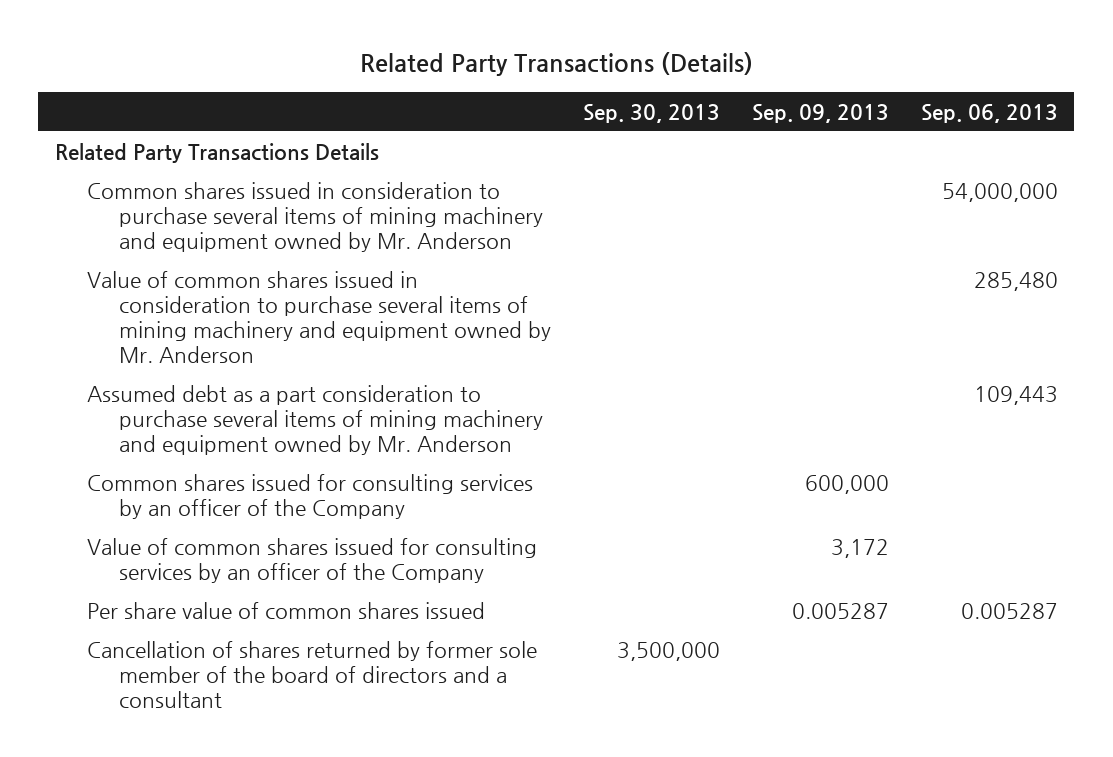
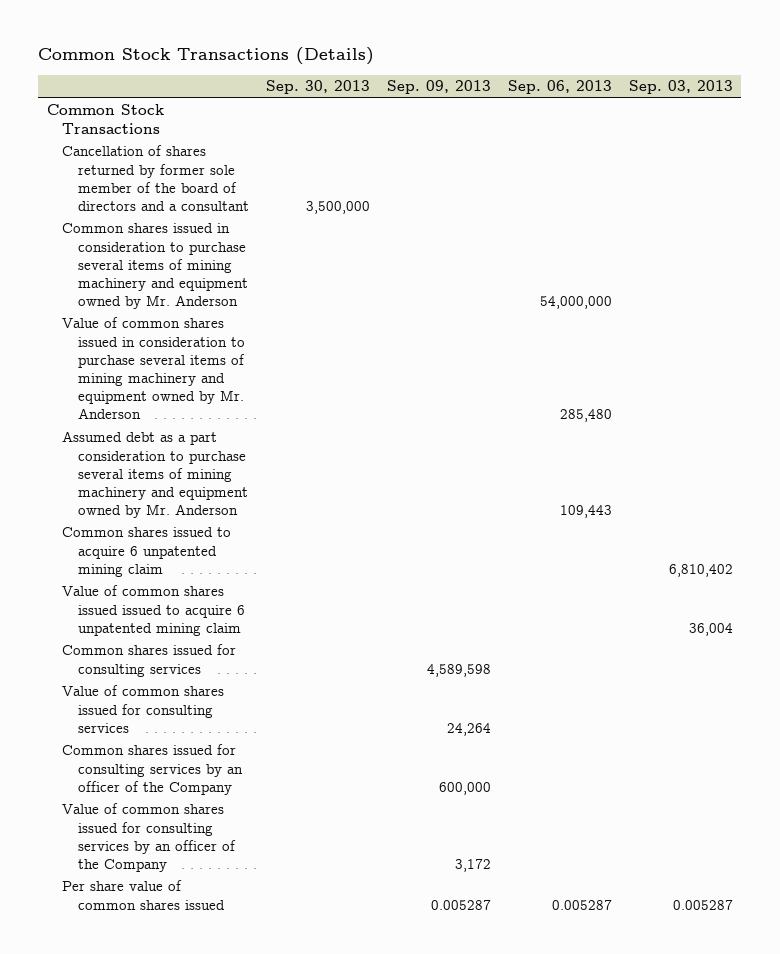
- Related Party Transactions (Details)
+ Common Stock Transactions (Details)
- | Sep. 30, 2013 | Sep. 09, 2013 | Sep. 06, 2013
+ | Sep. 30, 2013 | Sep. 09, 2013 | Sep. 06, 2013 | Sep. 03, 2013
- Related Party Transactions Details
+ Common Stock Transactions
moved up: Cancellation of shares returned by former sole member of the board of directors and a consultant | 3,500,000 | | |
+ Common shares issued to acquire 6 unpatented mining claim | | | | 6,810,402
+ Value of common shares issued issued to acquire 6 unpatented mining claim | | | | 36,004
+ Common shares issued for consulting services | | 4,589,598 | |
+ Value of common shares issued for consulting services | | 24,264 | |

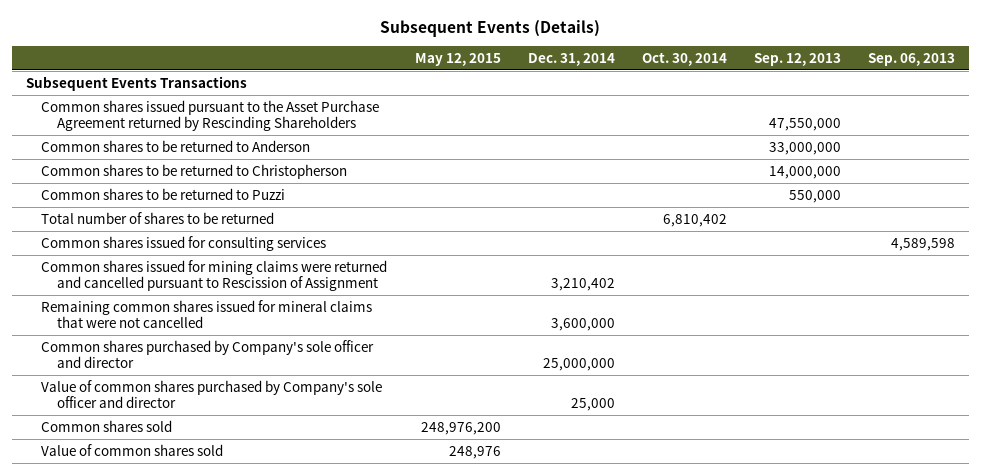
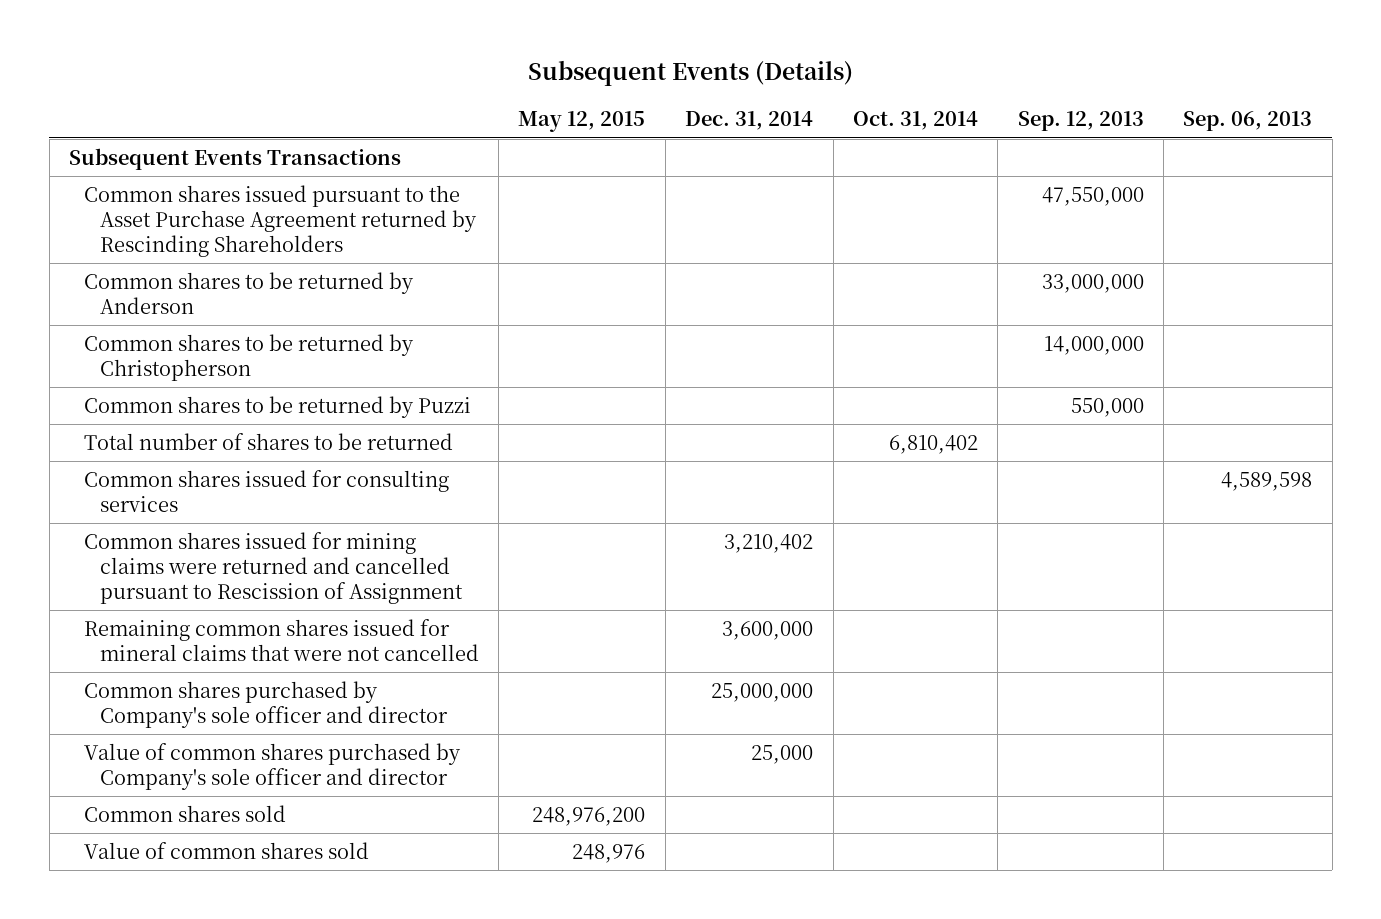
- | May 12, 2015 | Dec. 31, 2014 | Oct. 30, 2014 | Sep. 12, 2013 | Sep. 06, 2013
+ | May 12, 2015 | Dec. 31, 2014 | Oct. 31, 2014 | Sep. 12, 2013 | Sep. 06, 2013
- Common shares to be returned to Anderson | | | | 33,000,000 |
- Common shares to be returned to Christopherson | | | | 14,000,000 |
- Common shares to be returned to Puzzi | | | | 550,000 |
+ Common shares to be returned by Anderson | | | | 33,000,000 |
+ Common shares to be returned by Christopherson | | | | 14,000,000 |
+ Common shares to be returned by Puzzi | | | | 550,000 |

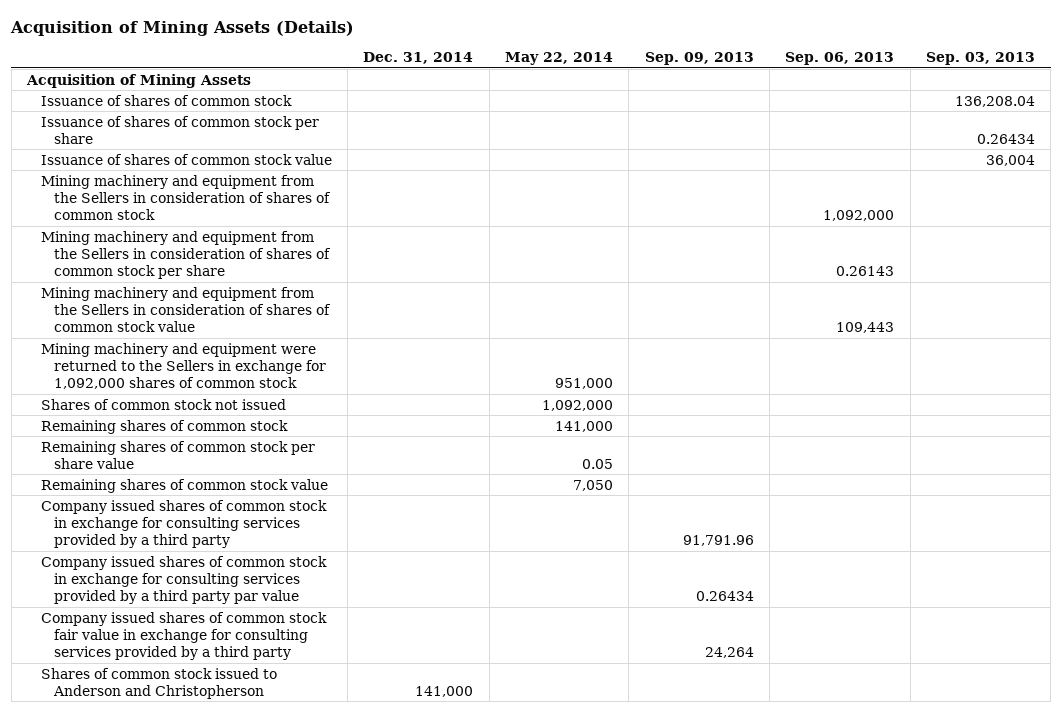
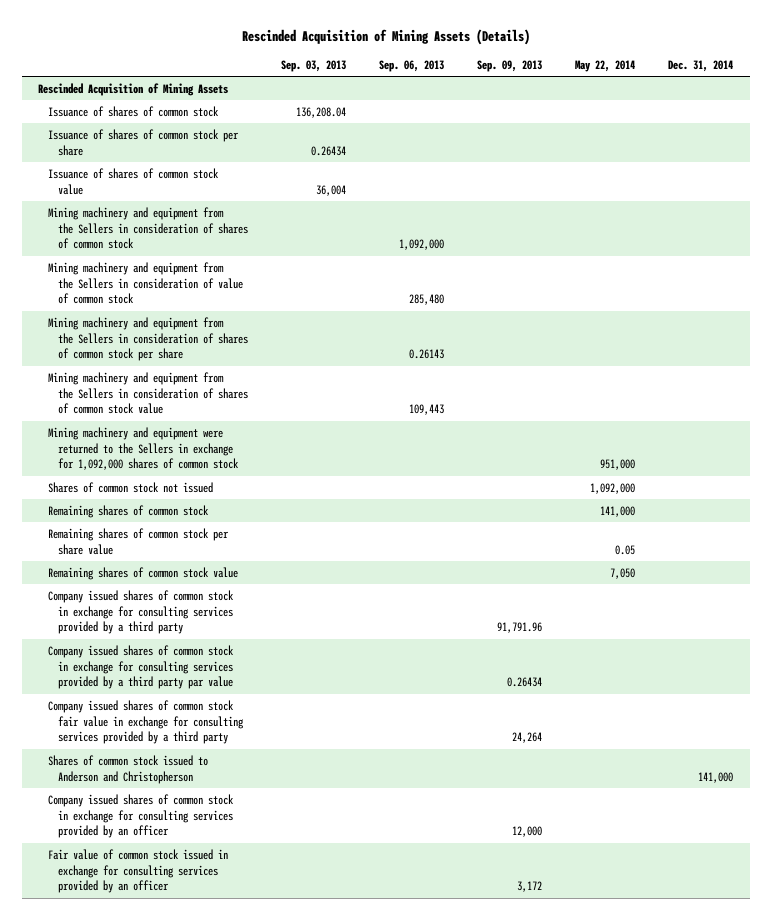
- Acquisition of Mining Assets (Details)
+ Rescinded Acquisition of Mining Assets (Details)
- | Dec. 31, 2014 | May 22, 2014 | Sep. 09, 2013 | Sep. 06, 2013 | Sep. 03, 2013
+ | Sep. 03, 2013 | Sep. 06, 2013 | Sep. 09, 2013 | May 22, 2014 | Dec. 31, 2014
- Acquisition of Mining Assets
+ Rescinded Acquisition of Mining Assets
+ Mining machinery and equipment from the Sellers in consideration of value of common stock | | 285,480 | | |
+ Company issued shares of common stock in exchange for consulting services provided by an officer | | | 12,000 | |
+ Fair value of common stock issued in exchange for consulting services provided by an officer | | | 3,172 | |

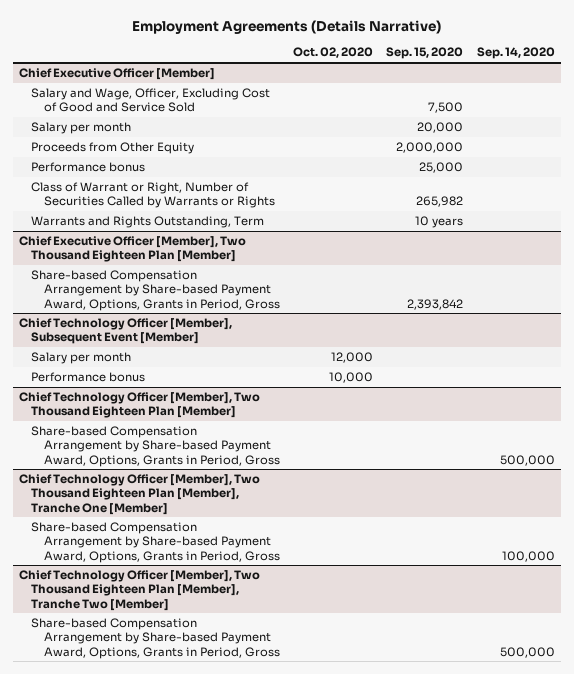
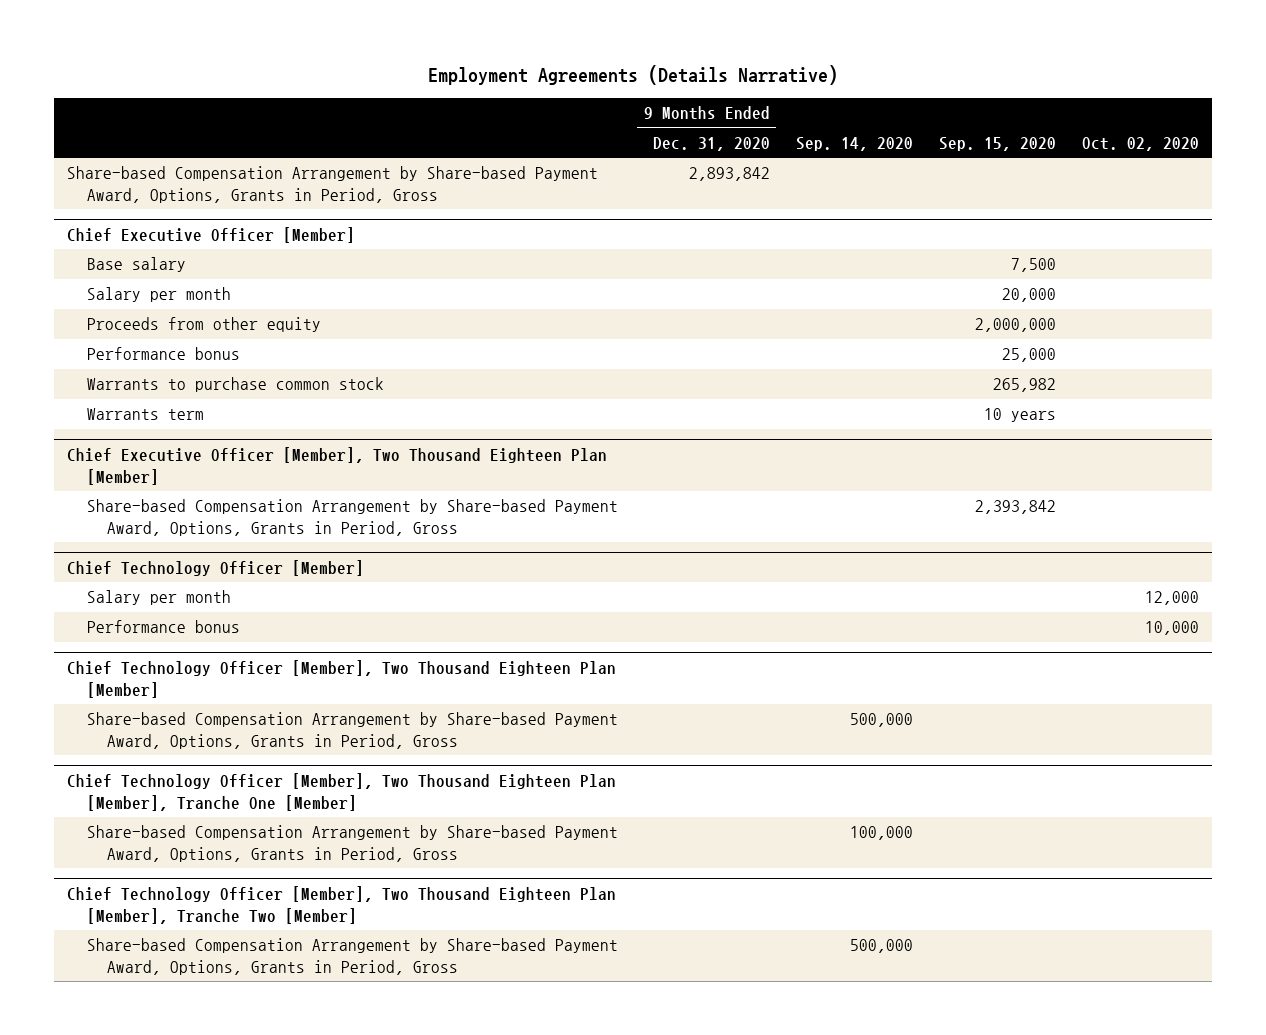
- | Oct. 02, 2020 | Sep. 15, 2020 | Sep. 14, 2020
+ | 9 Months Ended Dec. 31, 2020 | Sep. 14, 2020 | Sep. 15, 2020 | Oct. 02, 2020
+ Share-based Compensation Arrangement by Share-based Payment Award, Options, Grants in Period, Gross | 2,893,842 | | |
@ Chief Executive Officer [Member]
- Salary and Wage, Officer, Excluding Cost of Good and Service Sold | | 7,500 |
+ Base salary | | | 7,500 |
- Proceeds from Other Equity | | 2,000,000 |
+ Proceeds from other equity | | | 2,000,000 |
- Class of Warrant or Right, Number of Securities Called by Warrants or Rights | | 265,982 |
- Warrants and Rights Outstanding, Term | | 10 years |
+ Warrants to purchase common stock | | | 265,982 |
+ Warrants term | | | 10 years |
- Chief Technology Officer [Member], Subsequent Event [Member]
+ Chief Technology Officer [Member]

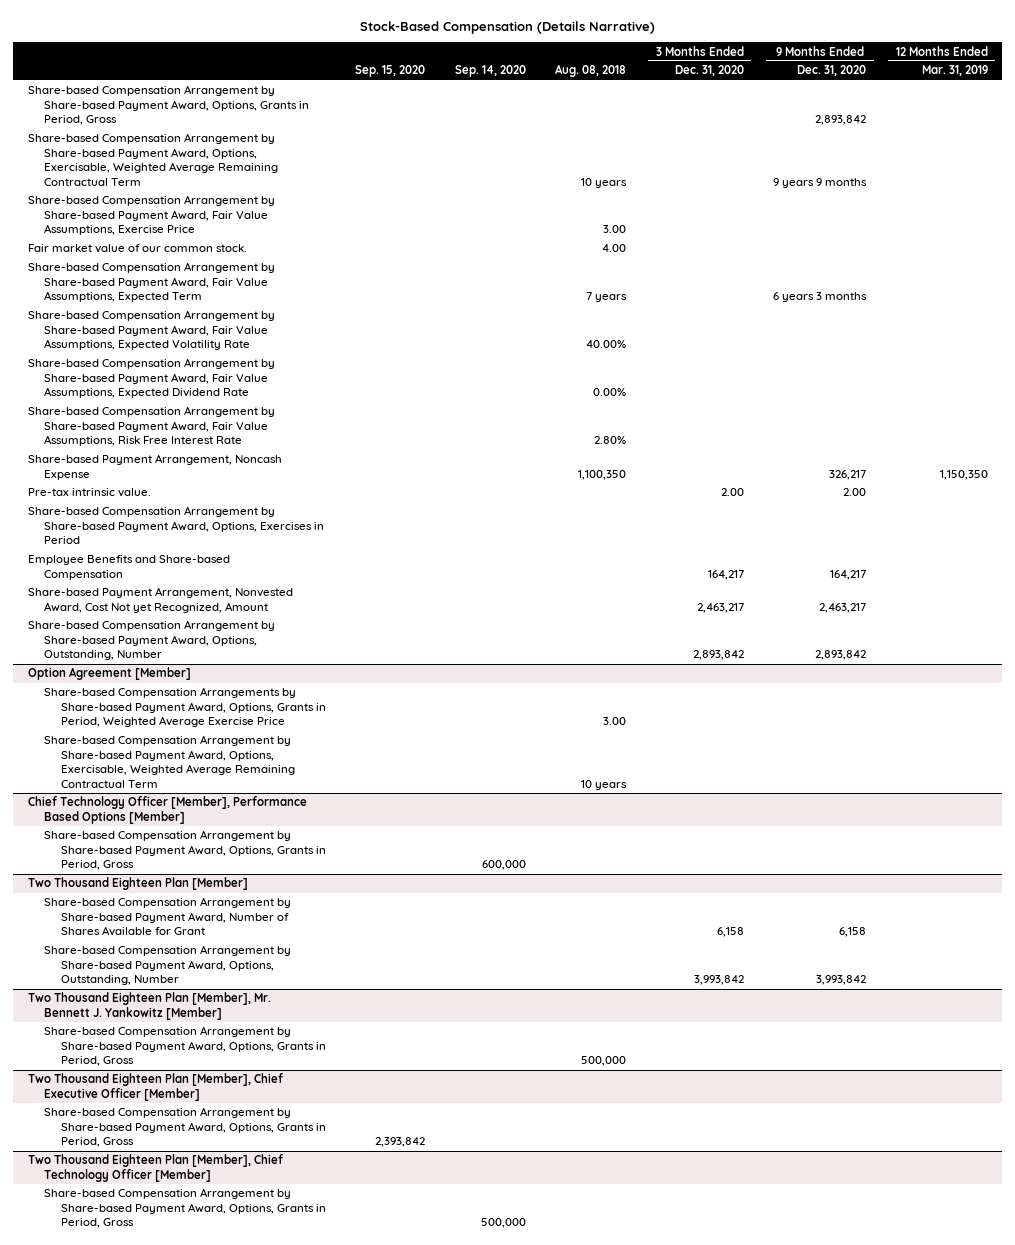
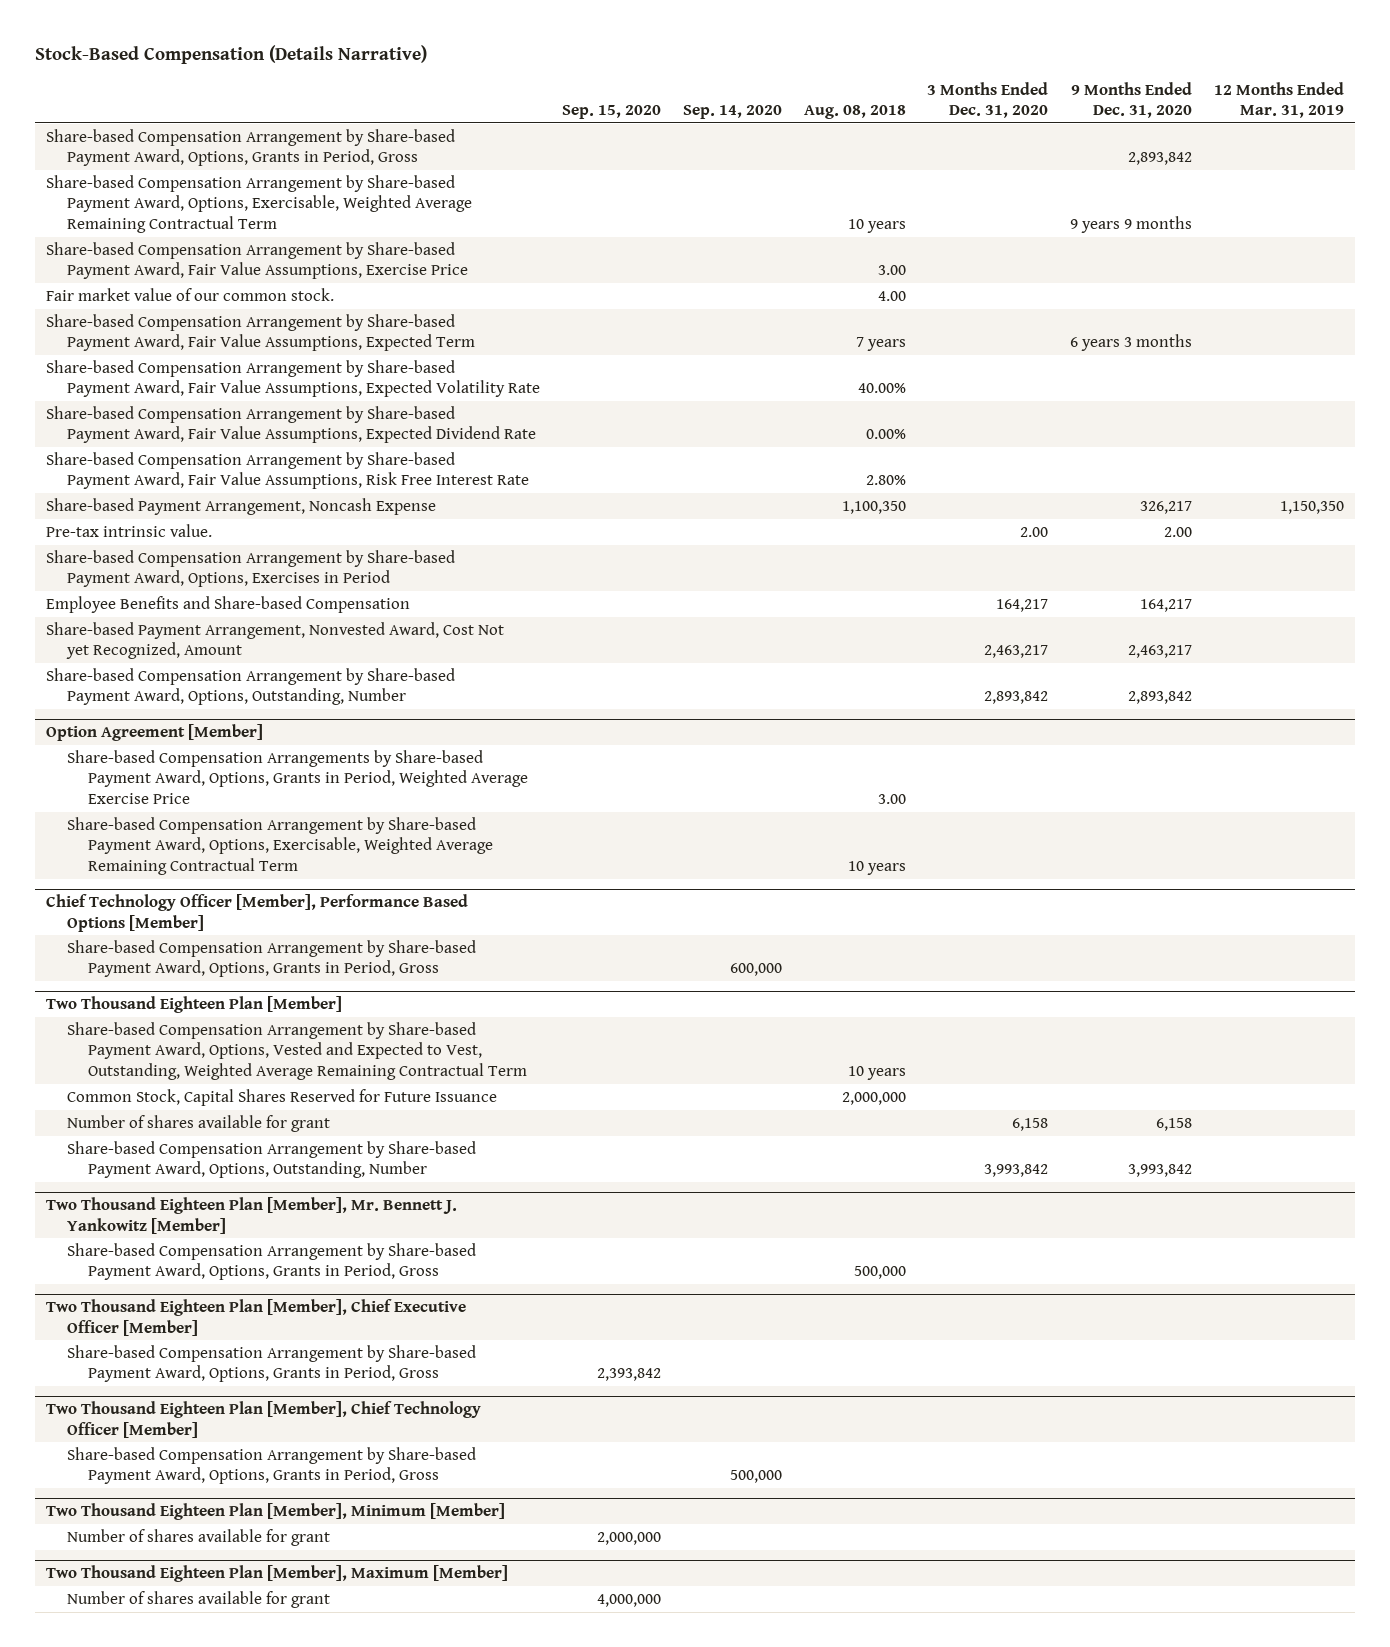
@ Two Thousand Eighteen Plan [Member]
- Share-based Compensation Arrangement by Share-based Payment Award, Number of Shares Available for Grant | | | | 6,158 | 6,158 |
+ Share-based Compensation Arrangement by Share-based Payment Award, Options, Vested and Expected to Vest, Outstanding, Weighted Average Remaining Contractual Term | | | 10 years | | |
+ Common Stock, Capital Shares Reserved for Future Issuance | | | 2,000,000 | | |
+ Number of shares available for grant | | | | 6,158 | 6,158 |
+ Two Thousand Eighteen Plan [Member], Minimum [Member]
+ Number of shares available for grant | 2,000,000 | | | | |
+ Two Thousand Eighteen Plan [Member], Maximum [Member]
+ Number of shares available for grant | 4,000,000 | | | | |

